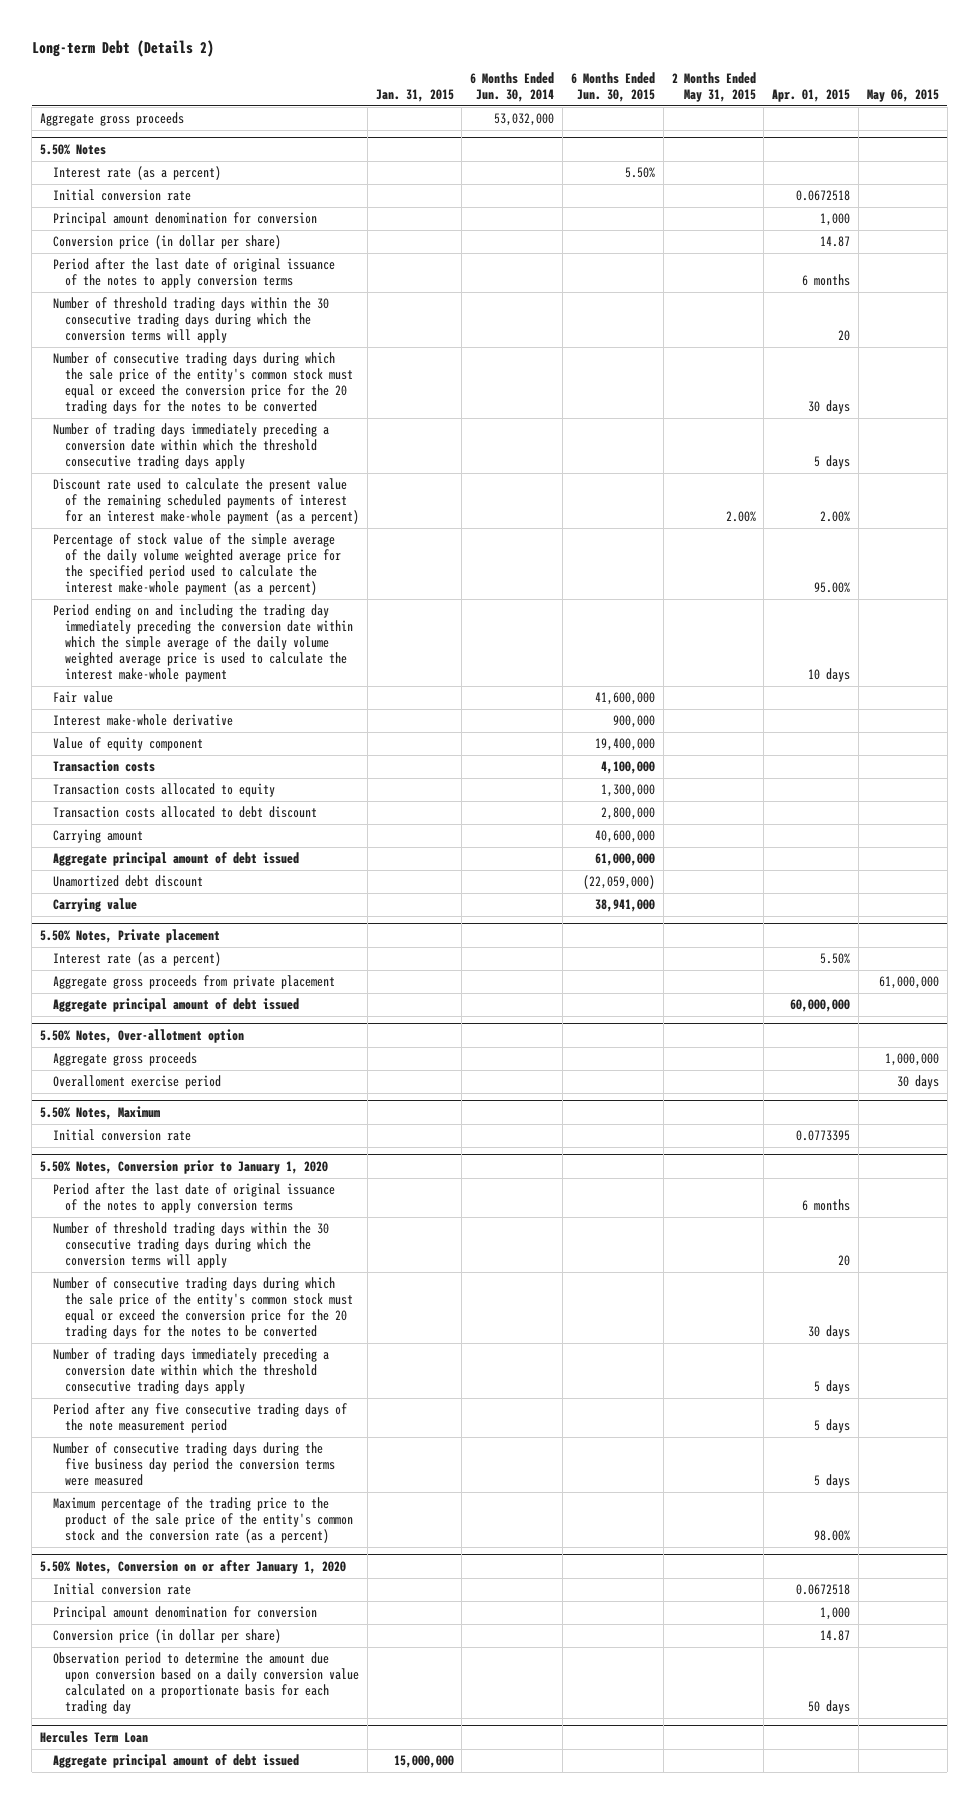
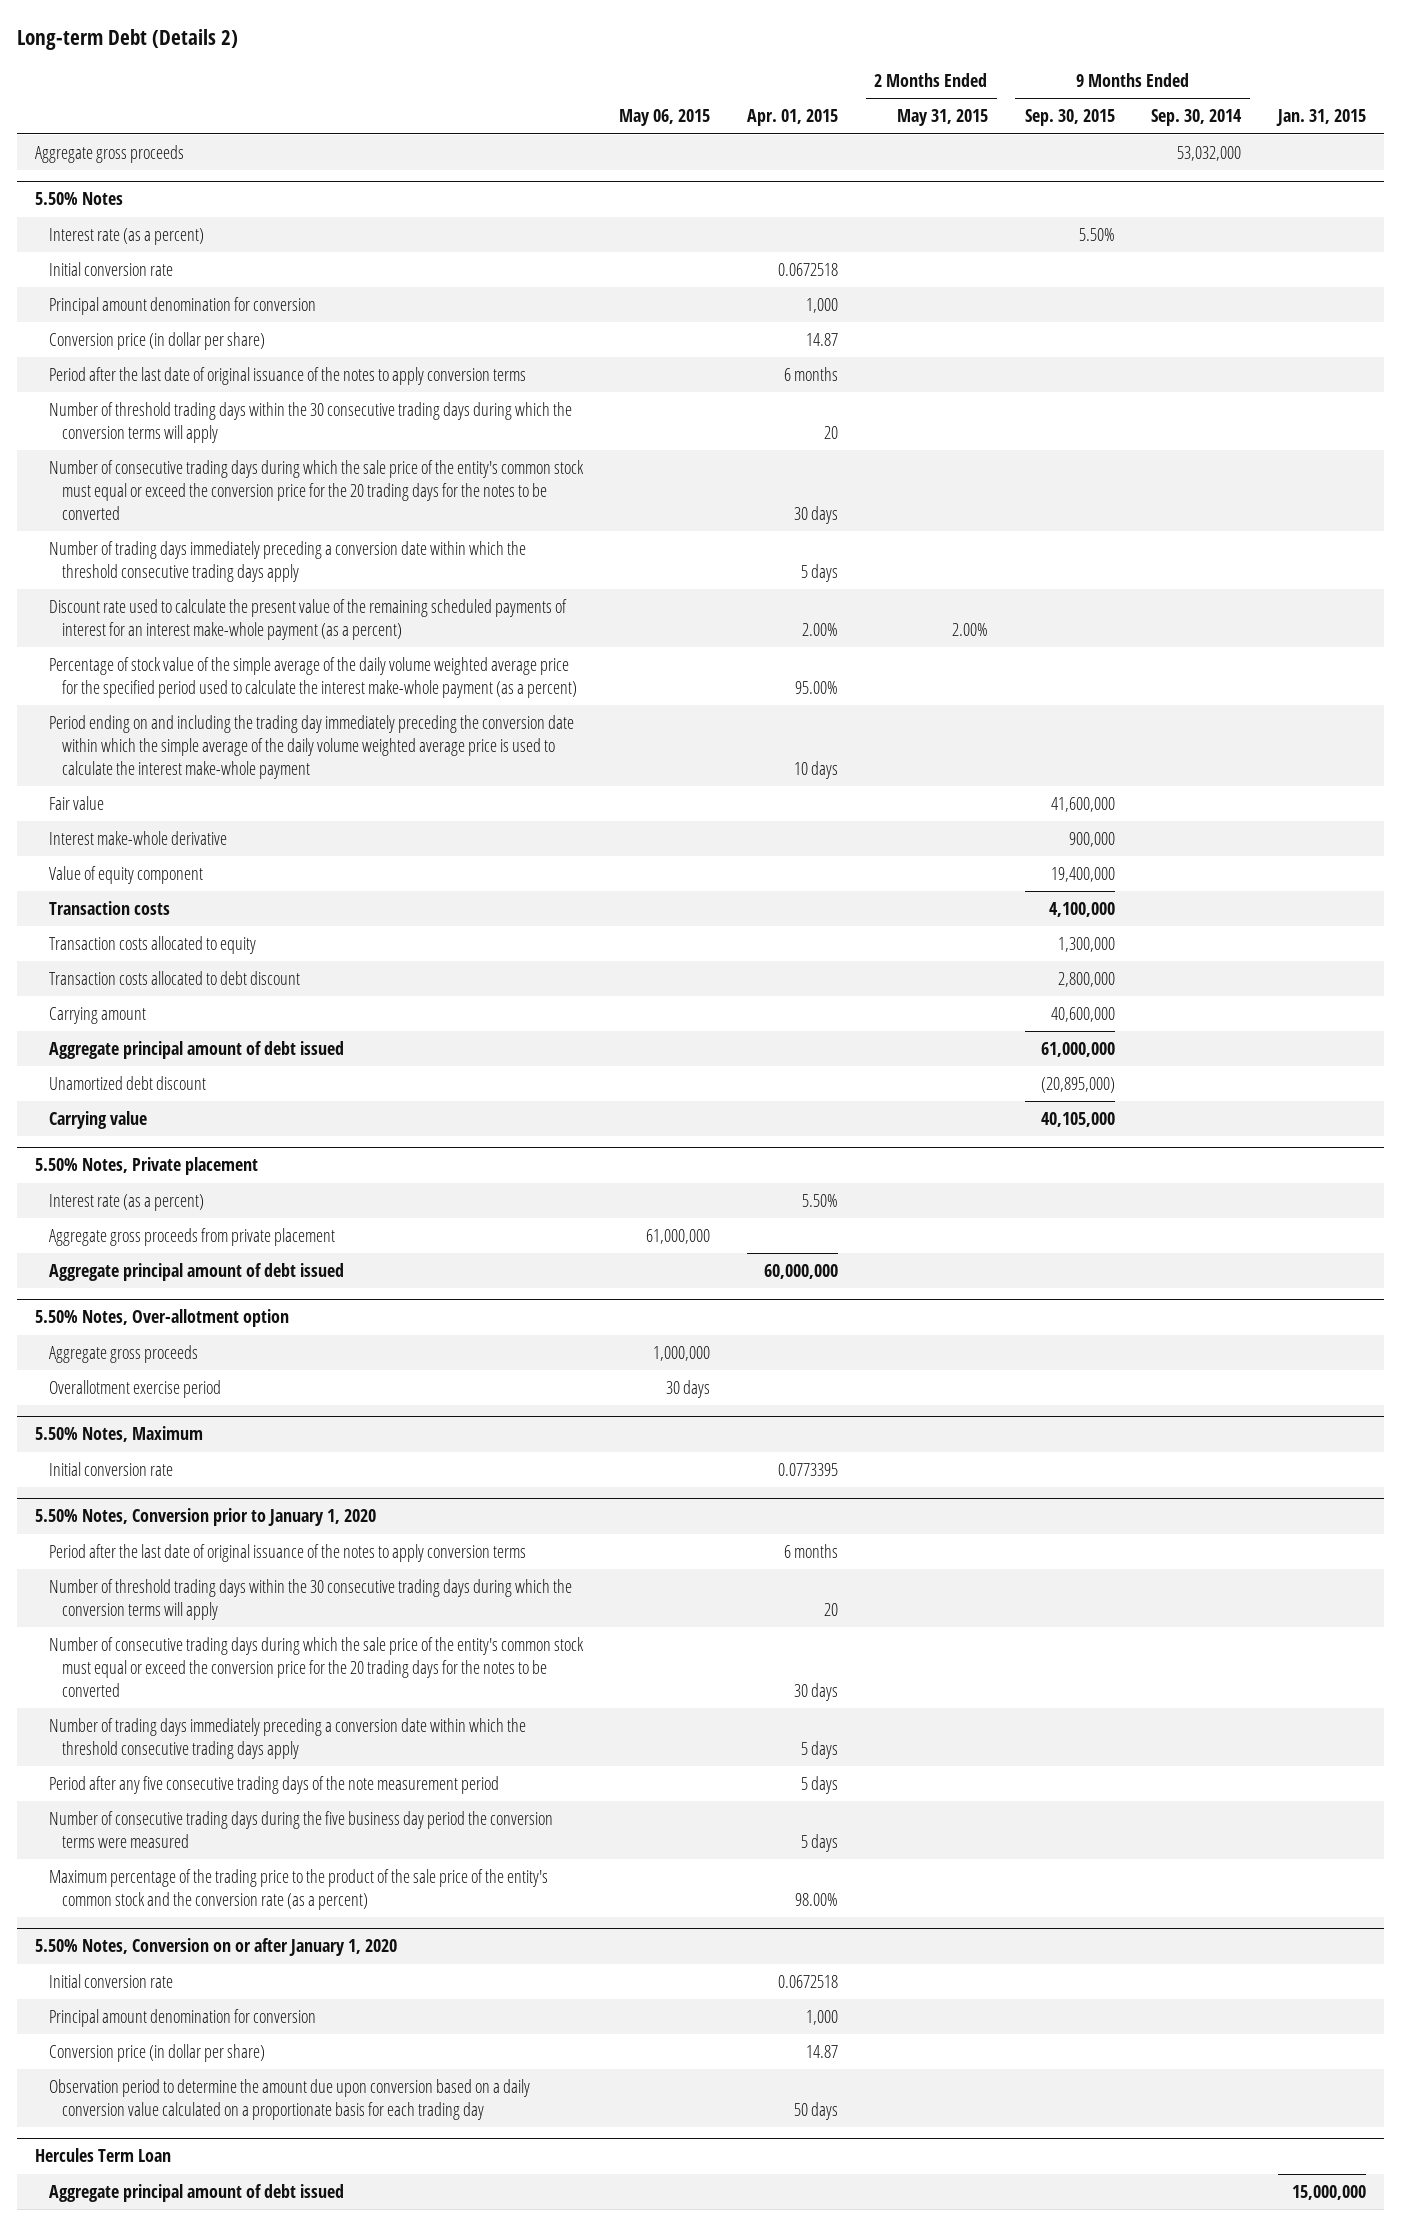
- | Jan. 31, 2015 | 6 Months Ended Jun. 30, 2014 | 6 Months Ended Jun. 30, 2015 | 2 Months Ended May 31, 2015 | Apr. 01, 2015 | May 06, 2015
+ | May 06, 2015 | Apr. 01, 2015 | 2 Months Ended May 31, 2015 | 9 Months Ended Sep. 30, 2015 | 9 Months Ended Sep. 30, 2014 | Jan. 31, 2015
@ 5.50% Notes, Over-allotment option
- Overalloment exercise period | | | | | | 30 days
+ Overallotment exercise period | 30 days | | | | |

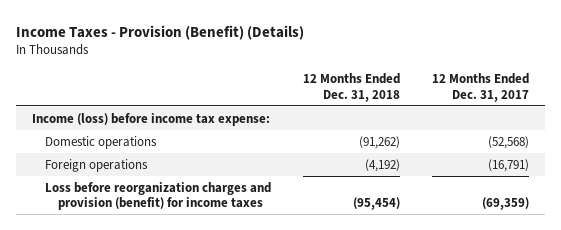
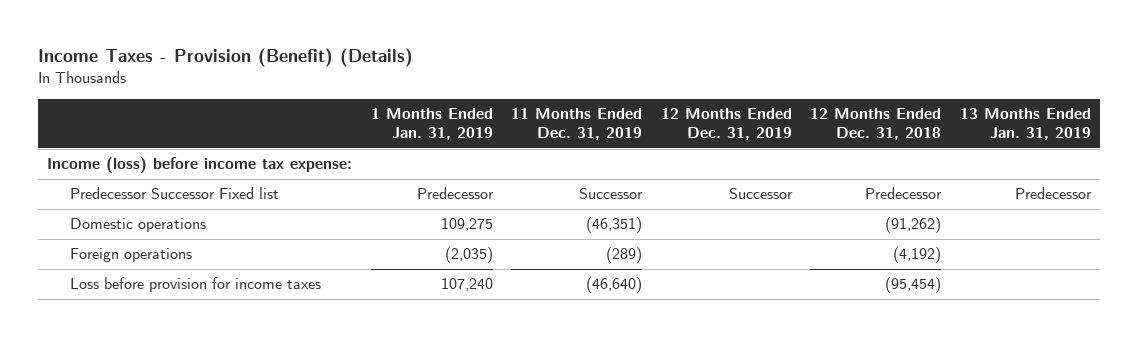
- | 12 Months Ended Dec. 31, 2018 | 12 Months Ended Dec. 31, 2017
+ | 1 Months Ended Jan. 31, 2019 | 11 Months Ended Dec. 31, 2019 | 12 Months Ended Dec. 31, 2019 | 12 Months Ended Dec. 31, 2018 | 13 Months Ended Jan. 31, 2019
+ Predecessor Successor Fixed list | Predecessor | Successor | Successor | Predecessor | Predecessor
- Loss before reorganization charges and provision (benefit) for income taxes | (95,454) | (69,359)
+ Loss before provision for income taxes | 107,240 | (46,640) | | (95,454) |

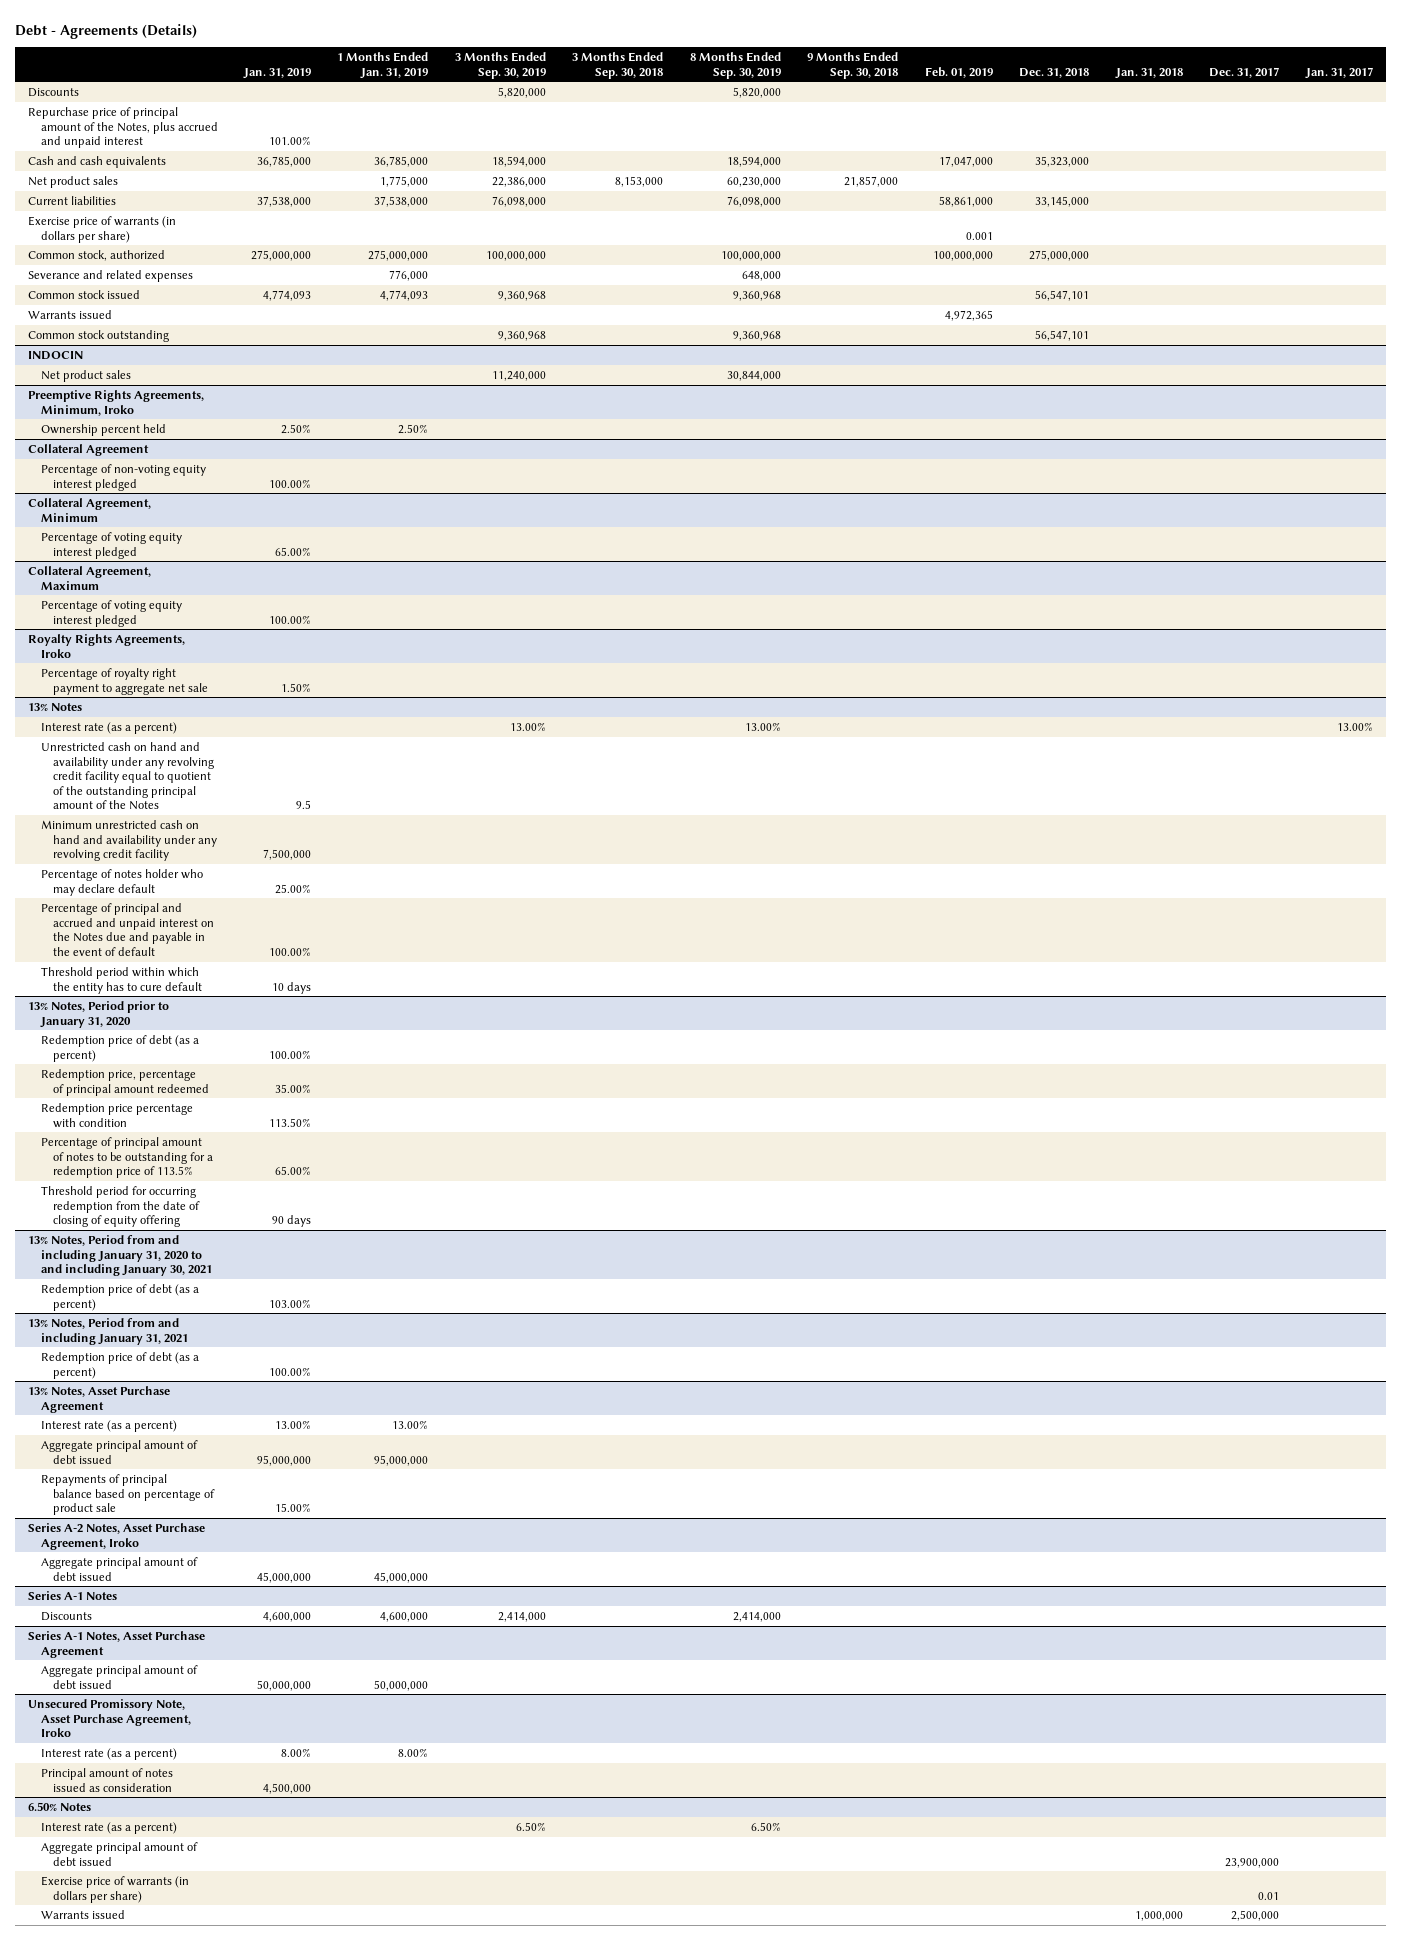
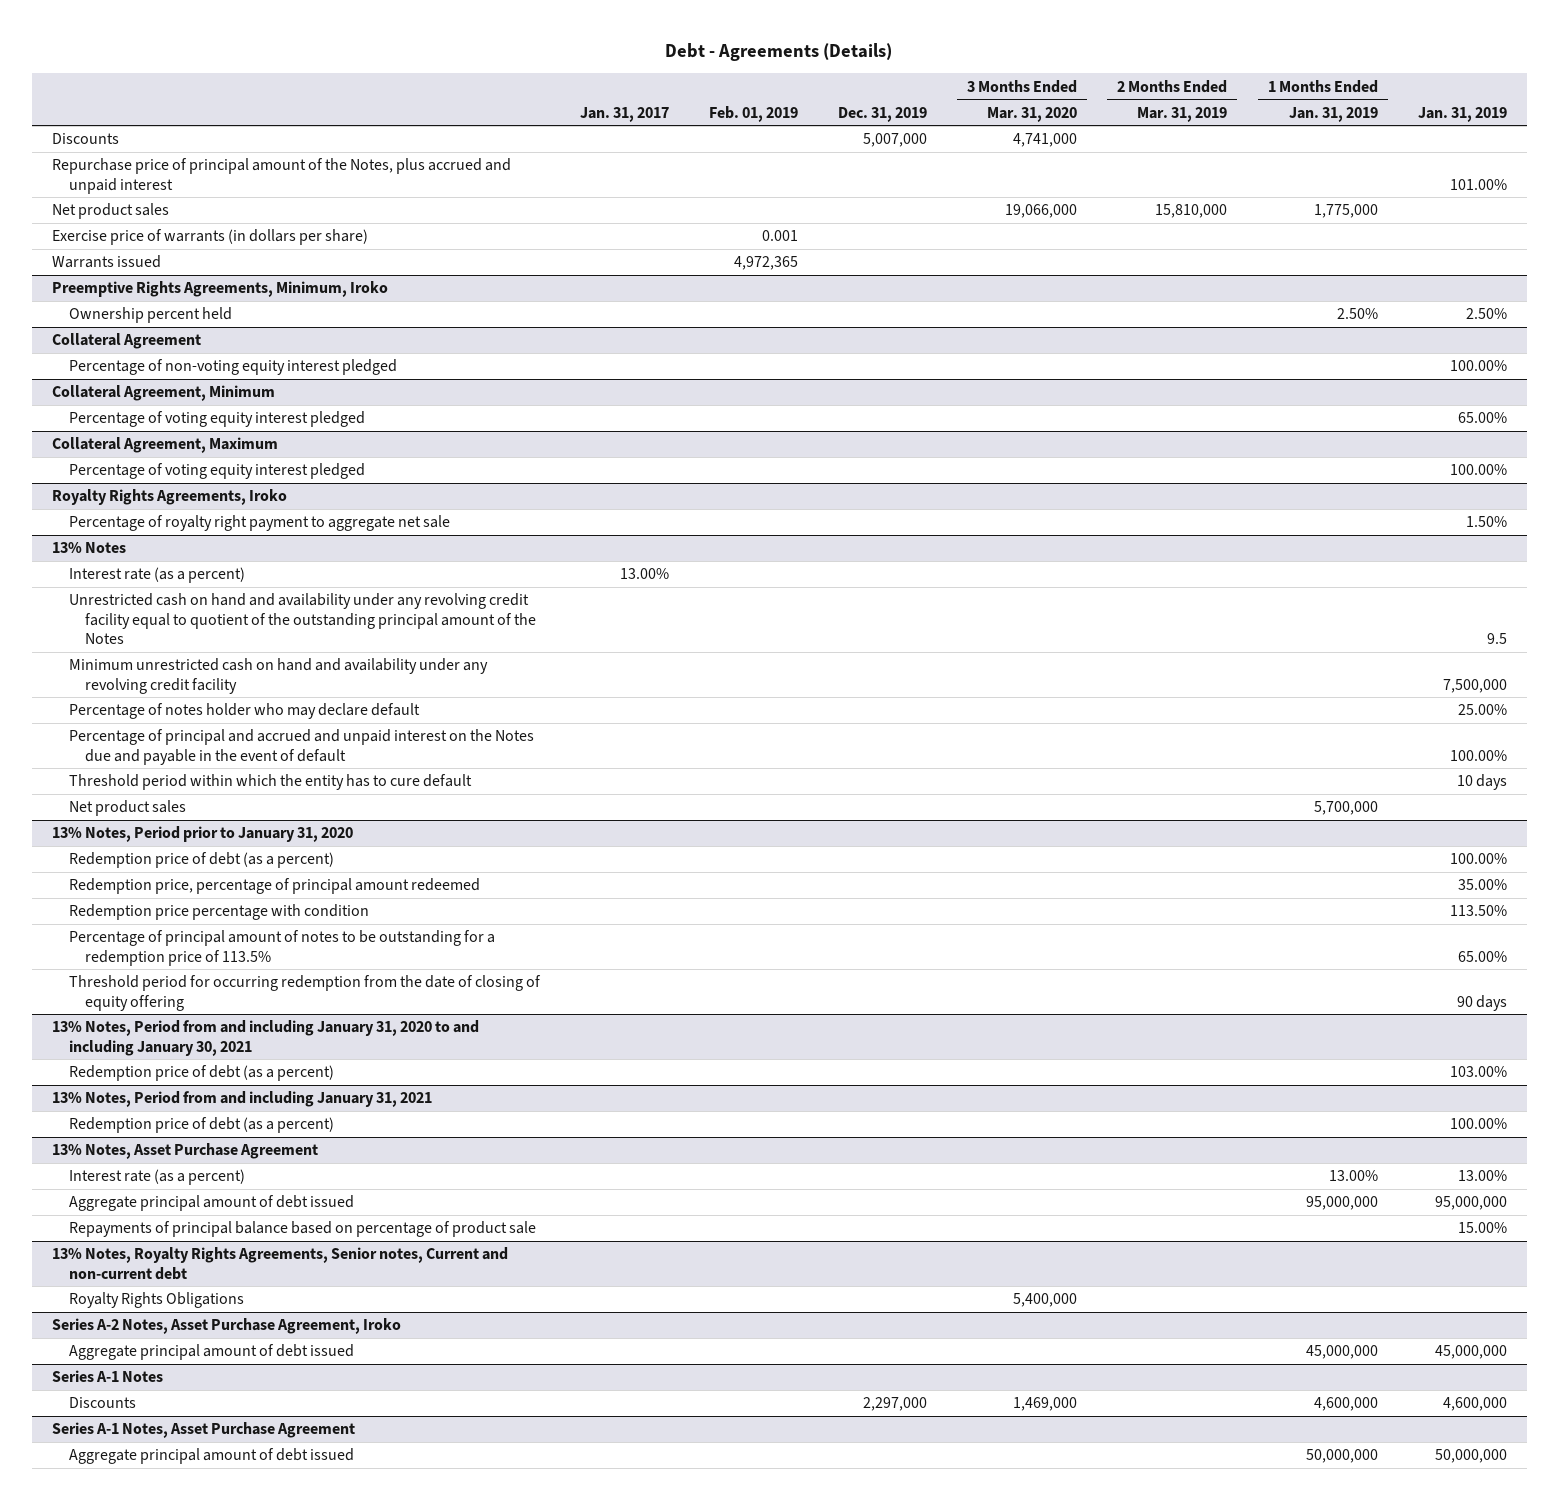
- | Jan. 31, 2019 | 1 Months Ended Jan. 31, 2019 | 3 Months Ended Sep. 30, 2019 | 3 Months Ended Sep. 30, 2018 | 8 Months Ended Sep. 30, 2019 | 9 Months Ended Sep. 30, 2018 | Feb. 01, 2019 | Dec. 31, 2018 | Jan. 31, 2018 | Dec. 31, 2017 | Jan. 31, 2017
+ | Jan. 31, 2017 | Feb. 01, 2019 | Dec. 31, 2019 | 3 Months Ended Mar. 31, 2020 | 2 Months Ended Mar. 31, 2019 | 1 Months Ended Jan. 31, 2019 | Jan. 31, 2019
- Cash and cash equivalents | 36,785,000 | 36,785,000 | 18,594,000 | | 18,594,000 | | 17,047,000 | 35,323,000 | | |
- Current liabilities | 37,538,000 | 37,538,000 | 76,098,000 | | 76,098,000 | | 58,861,000 | 33,145,000 | | |
- Common stock, authorized | 275,000,000 | 275,000,000 | 100,000,000 | | 100,000,000 | | 100,000,000 | 275,000,000 | | |
- Severance and related expenses | | 776,000 | | | 648,000 | | | | | |
- Common stock issued | 4,774,093 | 4,774,093 | 9,360,968 | | 9,360,968 | | | 56,547,101 | | |
- Common stock outstanding | | | 9,360,968 | | 9,360,968 | | | 56,547,101 | | |
- INDOCIN
- Net product sales | | | 11,240,000 | | 30,844,000 | | | | | |
@ 13% Notes
+ Net product sales | | | | | | 5,700,000 |
+ 13% Notes, Royalty Rights Agreements, Senior notes, Current and non-current debt
+ Royalty Rights Obligations | | | | 5,400,000 | | |
- Unsecured Promissory Note, Asset Purchase Agreement, Iroko
- Interest rate (as a percent) | 8.00% | 8.00% | | | | | | | | |
- Principal amount of notes issued as consideration | 4,500,000 | | | | | | | | | |
- 6.50% Notes
- Interest rate (as a percent) | | | 6.50% | | 6.50% | | | | | |
- Aggregate principal amount of debt issued | | | | | | | | | | 23,900,000 |
- Exercise price of warrants (in dollars per share) | | | | | | | | | | 0.01 |
- Warrants issued | | | | | | | | | 1,000,000 | 2,500,000 |

